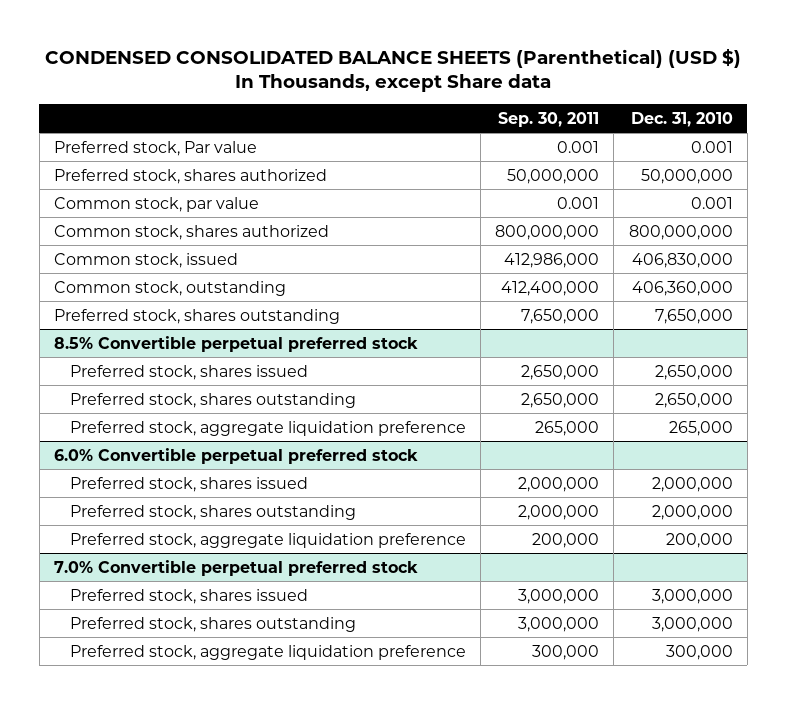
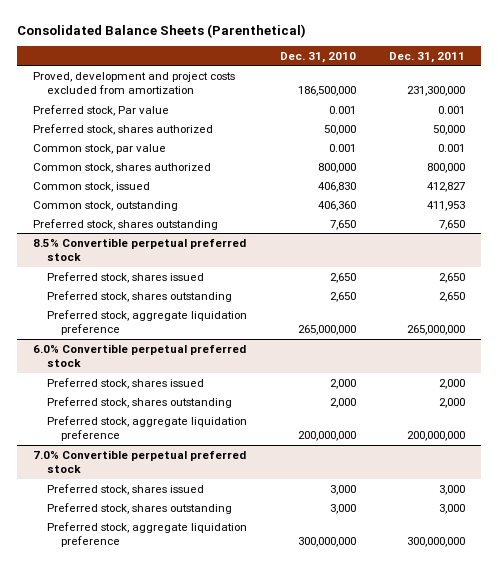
- CONDENSED CONSOLIDATED BALANCE SHEETS (Parenthetical) (USD $) In Thousands, except Share data
+ Consolidated Balance Sheets (Parenthetical)
- | Sep. 30, 2011 | Dec. 31, 2010
+ | Dec. 31, 2010 | Dec. 31, 2011
+ Proved, development and project costs excluded from amortization | 186,500,000 | 231,300,000
- Preferred stock, shares authorized | 50,000,000 | 50,000,000
+ Preferred stock, shares authorized | 50,000 | 50,000
- Common stock, shares authorized | 800,000,000 | 800,000,000
- Common stock, issued | 412,986,000 | 406,830,000
- Common stock, outstanding | 412,400,000 | 406,360,000
- Preferred stock, shares outstanding | 7,650,000 | 7,650,000
+ Common stock, shares authorized | 800,000 | 800,000
+ Common stock, issued | 406,830 | 412,827
+ Common stock, outstanding | 406,360 | 411,953
+ Preferred stock, shares outstanding | 7,650 | 7,650
@ 8.5% Convertible perpetual preferred stock
- Preferred stock, shares issued | 2,650,000 | 2,650,000
- Preferred stock, shares outstanding | 2,650,000 | 2,650,000
- Preferred stock, aggregate liquidation preference | 265,000 | 265,000
+ Preferred stock, shares issued | 2,650 | 2,650
+ Preferred stock, shares outstanding | 2,650 | 2,650
+ Preferred stock, aggregate liquidation preference | 265,000,000 | 265,000,000
@ 6.0% Convertible perpetual preferred stock
- Preferred stock, shares issued | 2,000,000 | 2,000,000
- Preferred stock, shares outstanding | 2,000,000 | 2,000,000
- Preferred stock, aggregate liquidation preference | 200,000 | 200,000
+ Preferred stock, shares issued | 2,000 | 2,000
+ Preferred stock, shares outstanding | 2,000 | 2,000
+ Preferred stock, aggregate liquidation preference | 200,000,000 | 200,000,000
@ 7.0% Convertible perpetual preferred stock
- Preferred stock, shares issued | 3,000,000 | 3,000,000
- Preferred stock, shares outstanding | 3,000,000 | 3,000,000
- Preferred stock, aggregate liquidation preference | 300,000 | 300,000
+ Preferred stock, shares issued | 3,000 | 3,000
+ Preferred stock, shares outstanding | 3,000 | 3,000
+ Preferred stock, aggregate liquidation preference | 300,000,000 | 300,000,000

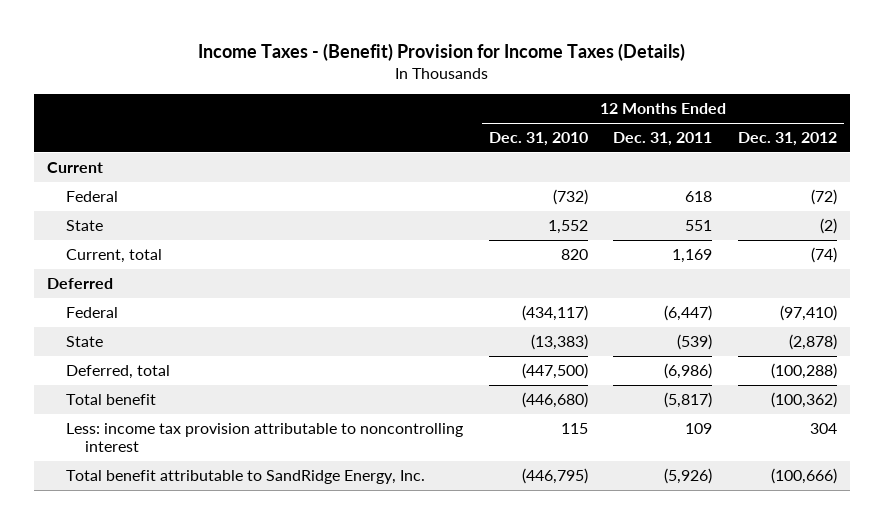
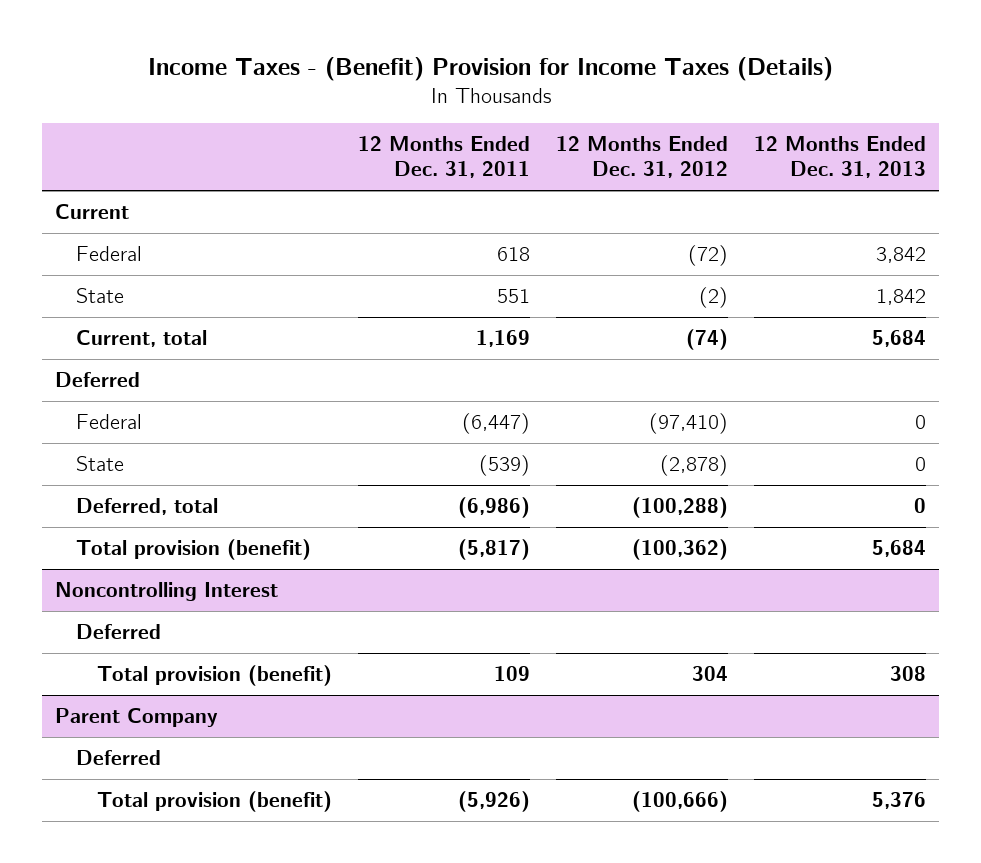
- | 12 Months Ended Dec. 31, 2010 | 12 Months Ended Dec. 31, 2011 | 12 Months Ended Dec. 31, 2012
+ | 12 Months Ended Dec. 31, 2011 | 12 Months Ended Dec. 31, 2012 | 12 Months Ended Dec. 31, 2013
- Total benefit | (446,680) | (5,817) | (100,362)
- Less: income tax provision attributable to noncontrolling interest | 115 | 109 | 304
- Total benefit attributable to SandRidge Energy, Inc. | (446,795) | (5,926) | (100,666)
+ Total provision (benefit) | (5,817) | (100,362) | 5,684
+ Noncontrolling Interest
+ Deferred
+ Total provision (benefit) | 109 | 304 | 308
+ Parent Company
+ Deferred
+ Total provision (benefit) | (5,926) | (100,666) | 5,376

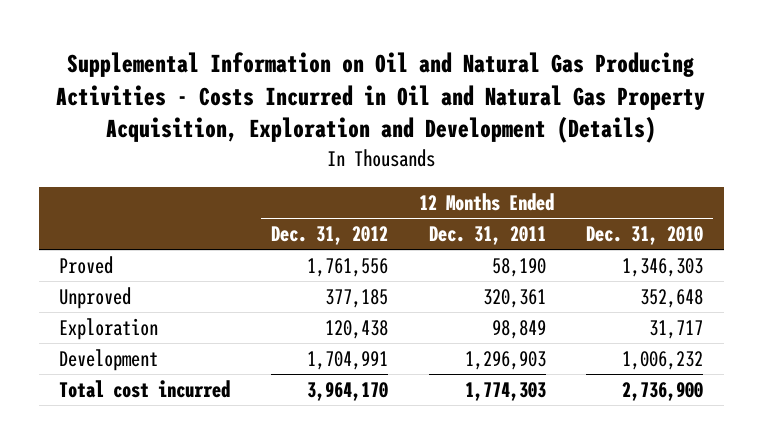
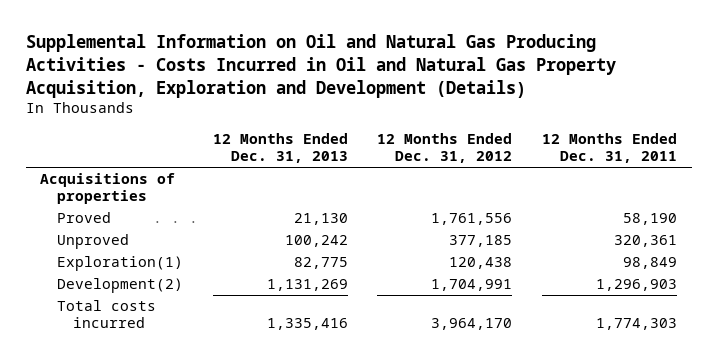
- | 12 Months Ended Dec. 31, 2012 | 12 Months Ended Dec. 31, 2011 | 12 Months Ended Dec. 31, 2010
+ | 12 Months Ended Dec. 31, 2013 | 12 Months Ended Dec. 31, 2012 | 12 Months Ended Dec. 31, 2011
+ Acquisitions of properties
- Exploration | 120,438 | 98,849 | 31,717
- Development | 1,704,991 | 1,296,903 | 1,006,232
- Total cost incurred | 3,964,170 | 1,774,303 | 2,736,900
+ Exploration(1) | 82,775 | 120,438 | 98,849
+ Development(2) | 1,131,269 | 1,704,991 | 1,296,903
+ Total costs incurred | 1,335,416 | 3,964,170 | 1,774,303

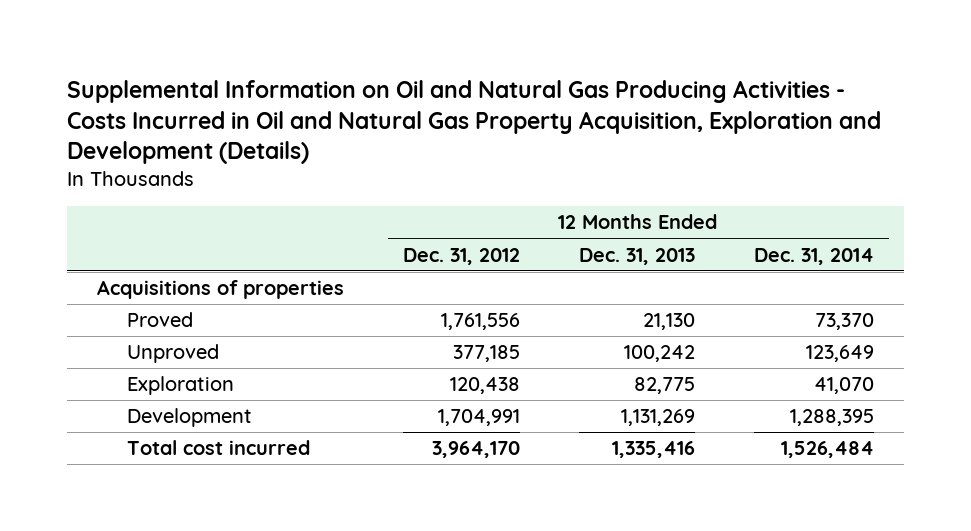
- | 12 Months Ended Dec. 31, 2013 | 12 Months Ended Dec. 31, 2012 | 12 Months Ended Dec. 31, 2011
+ | 12 Months Ended Dec. 31, 2012 | 12 Months Ended Dec. 31, 2013 | 12 Months Ended Dec. 31, 2014
- Exploration(1) | 82,775 | 120,438 | 98,849
- Development(2) | 1,131,269 | 1,704,991 | 1,296,903
- Total costs incurred | 1,335,416 | 3,964,170 | 1,774,303
+ Exploration | 120,438 | 82,775 | 41,070
+ Development | 1,704,991 | 1,131,269 | 1,288,395
+ Total cost incurred | 3,964,170 | 1,335,416 | 1,526,484

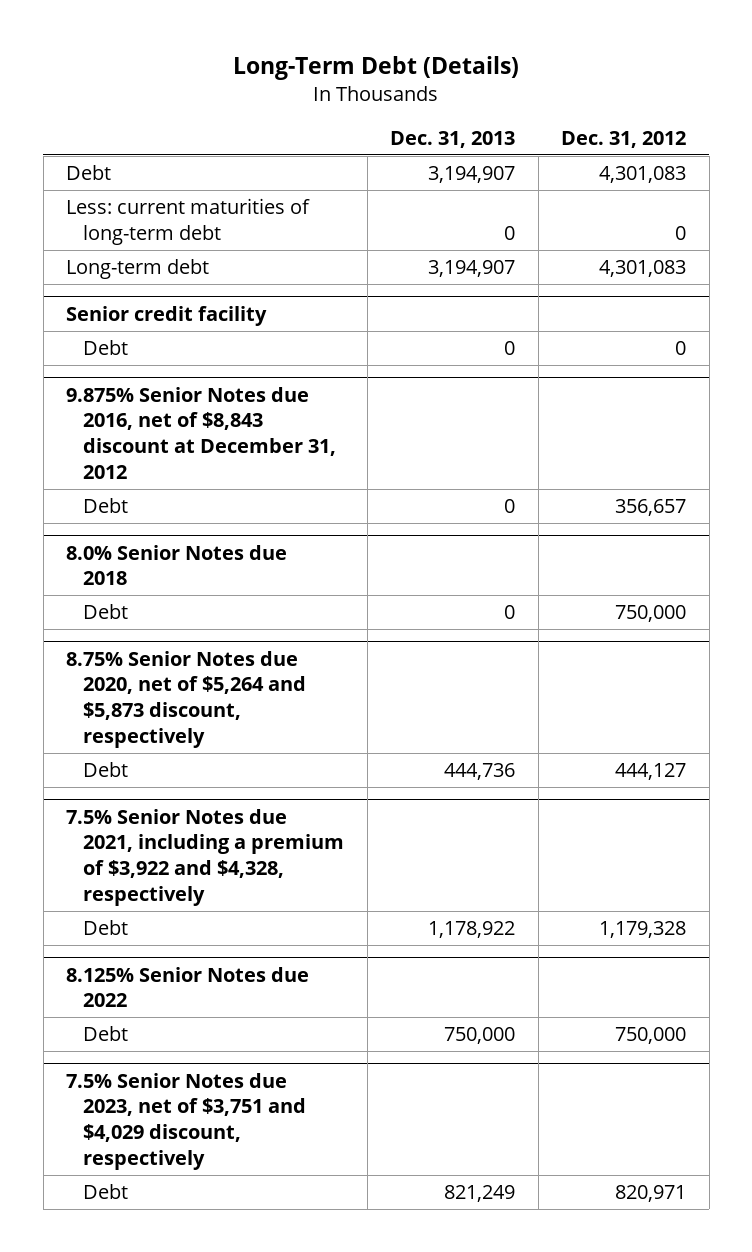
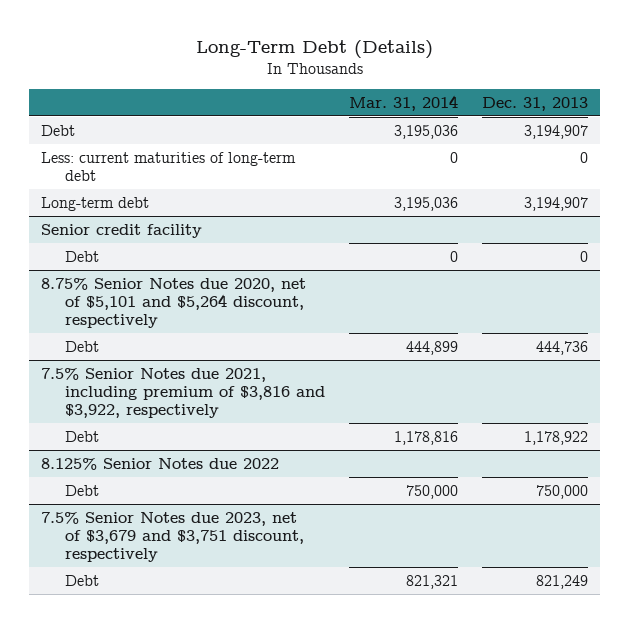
- | Dec. 31, 2013 | Dec. 31, 2012
+ | Mar. 31, 2014 | Dec. 31, 2013
- 9.875% Senior Notes due 2016, net of $8,843 discount at December 31, 2012
- Debt | 0 | 356,657
- 8.0% Senior Notes due 2018
- Debt | 0 | 750,000
- 8.75% Senior Notes due 2020, net of $5,264 and $5,873 discount, respectively
+ 8.75% Senior Notes due 2020, net of $5,101 and $5,264 discount, respectively
- 7.5% Senior Notes due 2021, including a premium of $3,922 and $4,328, respectively
+ 7.5% Senior Notes due 2021, including premium of $3,816 and $3,922, respectively
- 7.5% Senior Notes due 2023, net of $3,751 and $4,029 discount, respectively
+ 7.5% Senior Notes due 2023, net of $3,679 and $3,751 discount, respectively

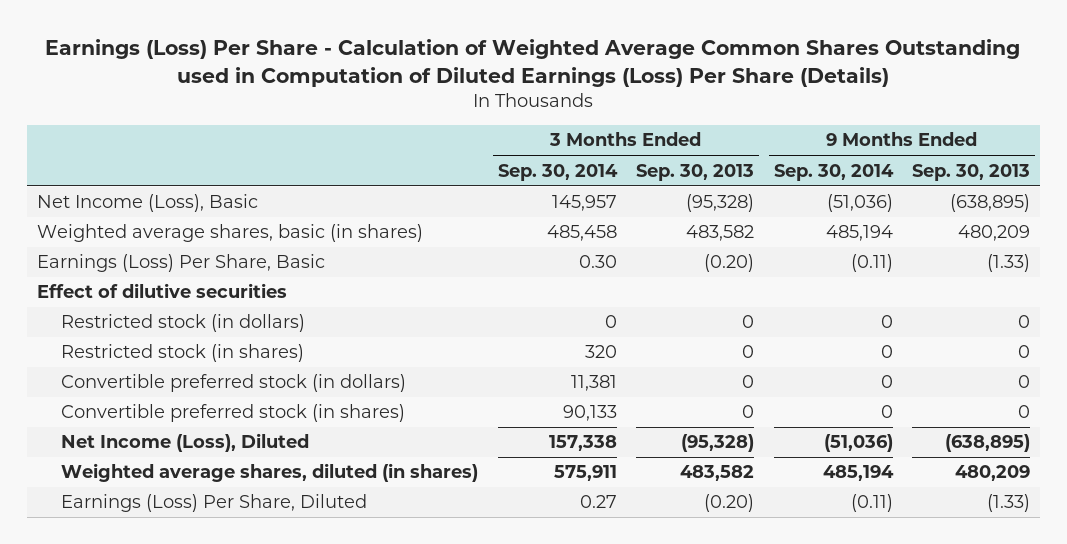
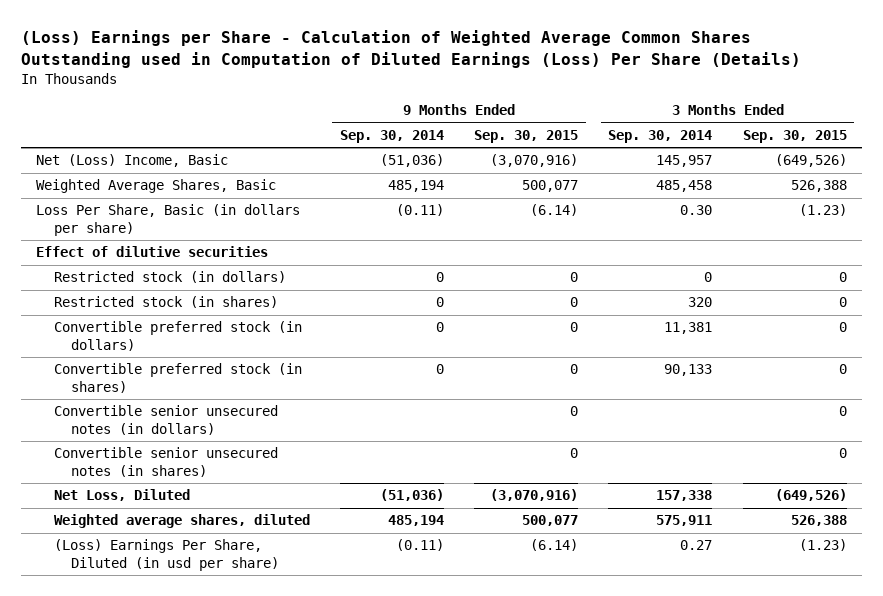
- Earnings (Loss) Per Share - Calculation of Weighted Average Common Shares Outstanding used in Computation of Diluted Earnings (Loss) Per Share (Details)
+ (Loss) Earnings per Share - Calculation of Weighted Average Common Shares Outstanding used in Computation of Diluted Earnings (Loss) Per Share (Details)
- | 3 Months Ended Sep. 30, 2014 | 3 Months Ended Sep. 30, 2013 | 9 Months Ended Sep. 30, 2014 | 9 Months Ended Sep. 30, 2013
+ | 9 Months Ended Sep. 30, 2014 | 9 Months Ended Sep. 30, 2015 | 3 Months Ended Sep. 30, 2014 | 3 Months Ended Sep. 30, 2015
- Net Income (Loss), Basic | 145,957 | (95,328) | (51,036) | (638,895)
- Weighted average shares, basic (in shares) | 485,458 | 483,582 | 485,194 | 480,209
- Earnings (Loss) Per Share, Basic | 0.30 | (0.20) | (0.11) | (1.33)
+ Net (Loss) Income, Basic | (51,036) | (3,070,916) | 145,957 | (649,526)
+ Weighted Average Shares, Basic | 485,194 | 500,077 | 485,458 | 526,388
+ Loss Per Share, Basic (in dollars per share) | (0.11) | (6.14) | 0.30 | (1.23)
- Net Income (Loss), Diluted | 157,338 | (95,328) | (51,036) | (638,895)
- Weighted average shares, diluted (in shares) | 575,911 | 483,582 | 485,194 | 480,209
- Earnings (Loss) Per Share, Diluted | 0.27 | (0.20) | (0.11) | (1.33)
+ Convertible senior unsecured notes (in dollars) | | 0 | | 0
+ Convertible senior unsecured notes (in shares) | | 0 | | 0
+ Net Loss, Diluted | (51,036) | (3,070,916) | 157,338 | (649,526)
+ Weighted average shares, diluted | 485,194 | 500,077 | 575,911 | 526,388
+ (Loss) Earnings Per Share, Diluted (in usd per share) | (0.11) | (6.14) | 0.27 | (1.23)

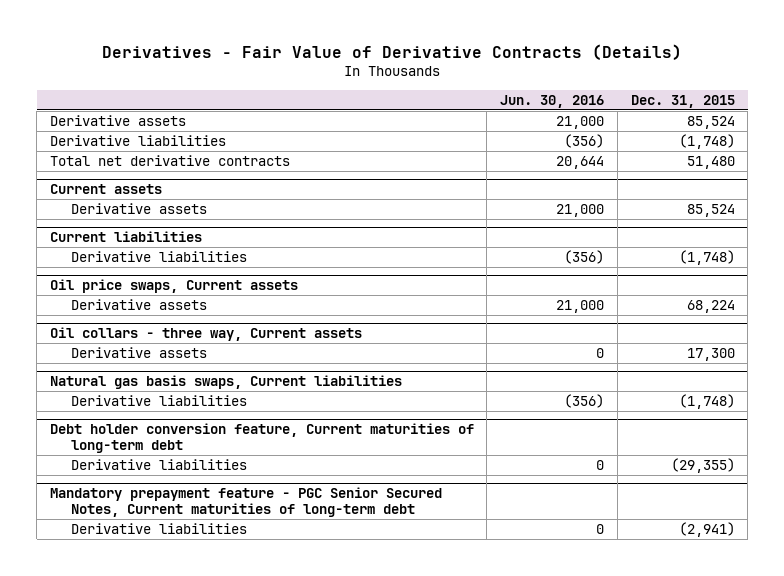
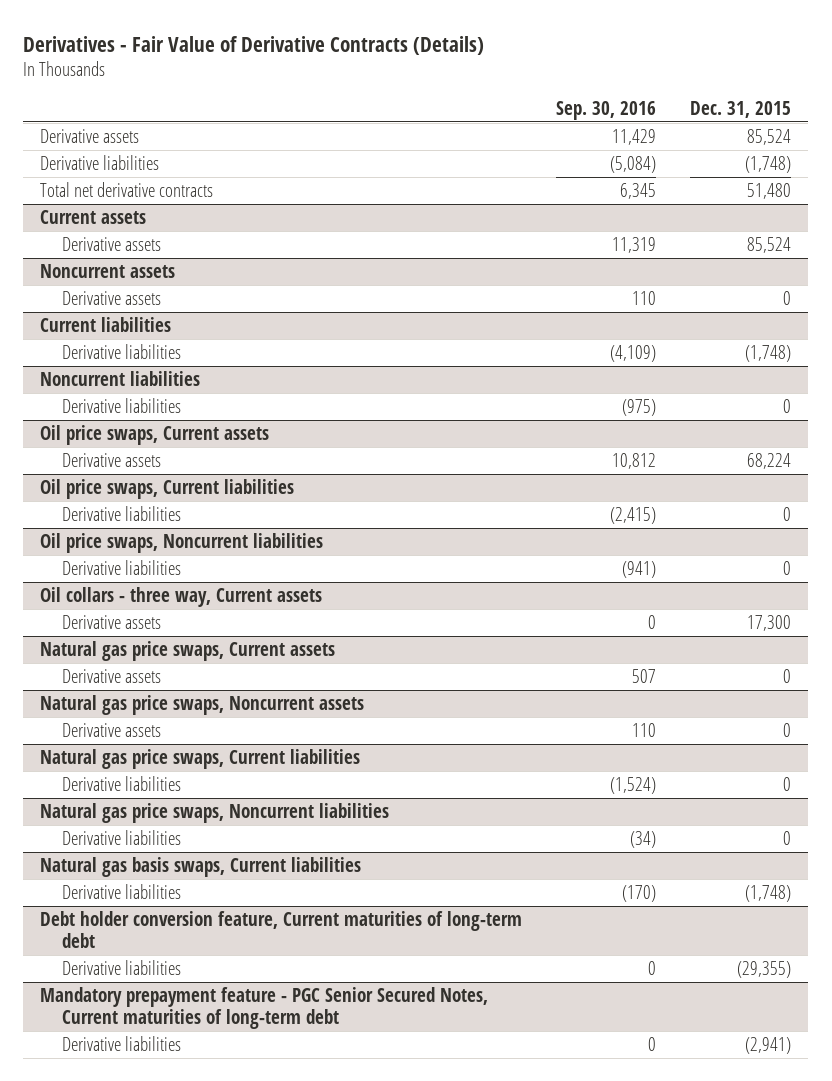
- | Jun. 30, 2016 | Dec. 31, 2015
+ | Sep. 30, 2016 | Dec. 31, 2015
+ Noncurrent assets
+ Derivative assets | 110 | 0
+ Noncurrent liabilities
+ Derivative liabilities | (975) | 0
+ Oil price swaps, Current liabilities
+ Derivative liabilities | (2,415) | 0
+ Oil price swaps, Noncurrent liabilities
+ Derivative liabilities | (941) | 0
+ Natural gas price swaps, Current assets
+ Derivative assets | 507 | 0
+ Natural gas price swaps, Noncurrent assets
+ Derivative assets | 110 | 0
+ Natural gas price swaps, Current liabilities
+ Derivative liabilities | (1,524) | 0
+ Natural gas price swaps, Noncurrent liabilities
+ Derivative liabilities | (34) | 0

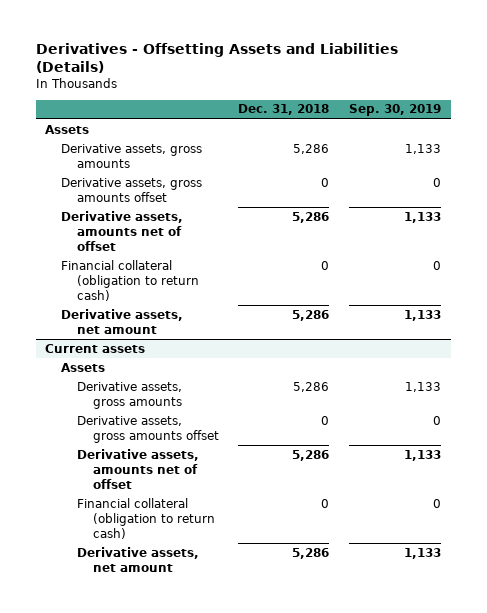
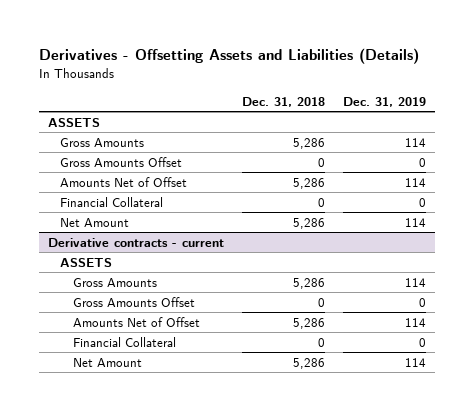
- | Dec. 31, 2018 | Sep. 30, 2019
+ | Dec. 31, 2018 | Dec. 31, 2019
- Assets
- Derivative assets, gross amounts | 5,286 | 1,133
- Derivative assets, gross amounts offset | 0 | 0
- Derivative assets, amounts net of offset | 5,286 | 1,133
- Financial collateral (obligation to return cash) | 0 | 0
- Derivative assets, net amount | 5,286 | 1,133
- Current assets
- Assets
- Derivative assets, gross amounts | 5,286 | 1,133
- Derivative assets, gross amounts offset | 0 | 0
- Derivative assets, amounts net of offset | 5,286 | 1,133
- Financial collateral (obligation to return cash) | 0 | 0
- Derivative assets, net amount | 5,286 | 1,133
+ ASSETS
+ Gross Amounts | 5,286 | 114
+ Gross Amounts Offset | 0 | 0
+ Amounts Net of Offset | 5,286 | 114
+ Financial Collateral | 0 | 0
+ Net Amount | 5,286 | 114
+ Derivative contracts - current
+ ASSETS
+ Gross Amounts | 5,286 | 114
+ Gross Amounts Offset | 0 | 0
+ Amounts Net of Offset | 5,286 | 114
+ Financial Collateral | 0 | 0
+ Net Amount | 5,286 | 114

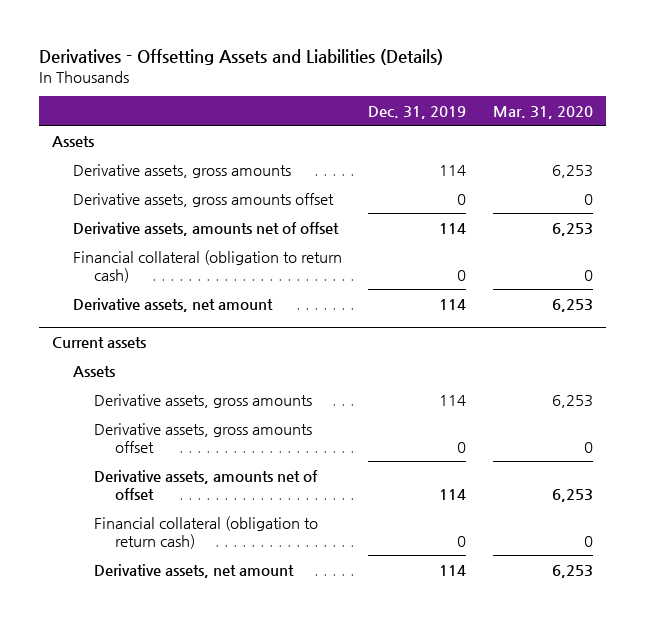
- | Dec. 31, 2018 | Dec. 31, 2019
+ | Dec. 31, 2019 | Mar. 31, 2020
- ASSETS
- Gross Amounts | 5,286 | 114
- Gross Amounts Offset | 0 | 0
- Amounts Net of Offset | 5,286 | 114
- Financial Collateral | 0 | 0
- Net Amount | 5,286 | 114
- Derivative contracts - current
- ASSETS
- Gross Amounts | 5,286 | 114
- Gross Amounts Offset | 0 | 0
- Amounts Net of Offset | 5,286 | 114
- Financial Collateral | 0 | 0
- Net Amount | 5,286 | 114
+ Assets
+ Derivative assets, gross amounts | 114 | 6,253
+ Derivative assets, gross amounts offset | 0 | 0
+ Derivative assets, amounts net of offset | 114 | 6,253
+ Financial collateral (obligation to return cash) | 0 | 0
+ Derivative assets, net amount | 114 | 6,253
+ Current assets
+ Assets
+ Derivative assets, gross amounts | 114 | 6,253
+ Derivative assets, gross amounts offset | 0 | 0
+ Derivative assets, amounts net of offset | 114 | 6,253
+ Financial collateral (obligation to return cash) | 0 | 0
+ Derivative assets, net amount | 114 | 6,253

